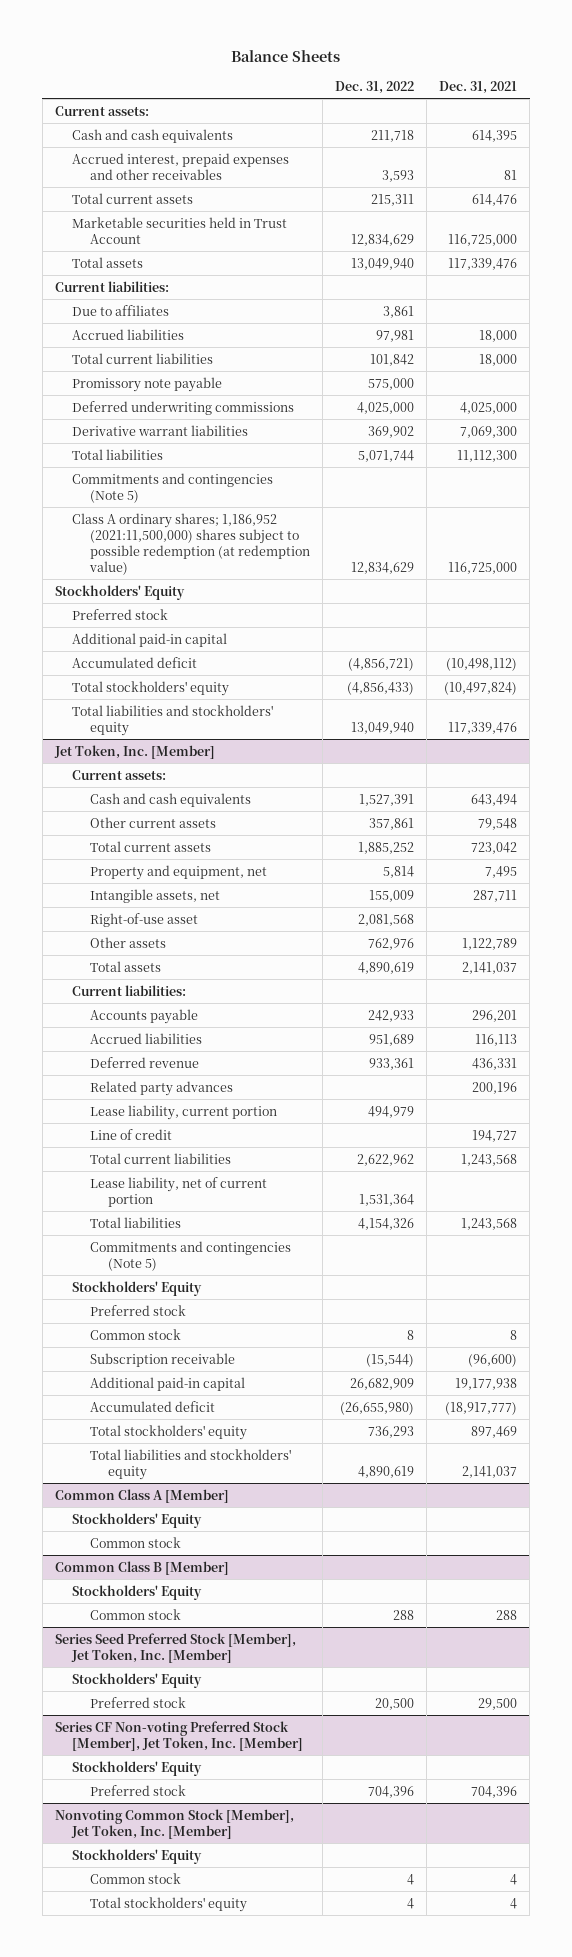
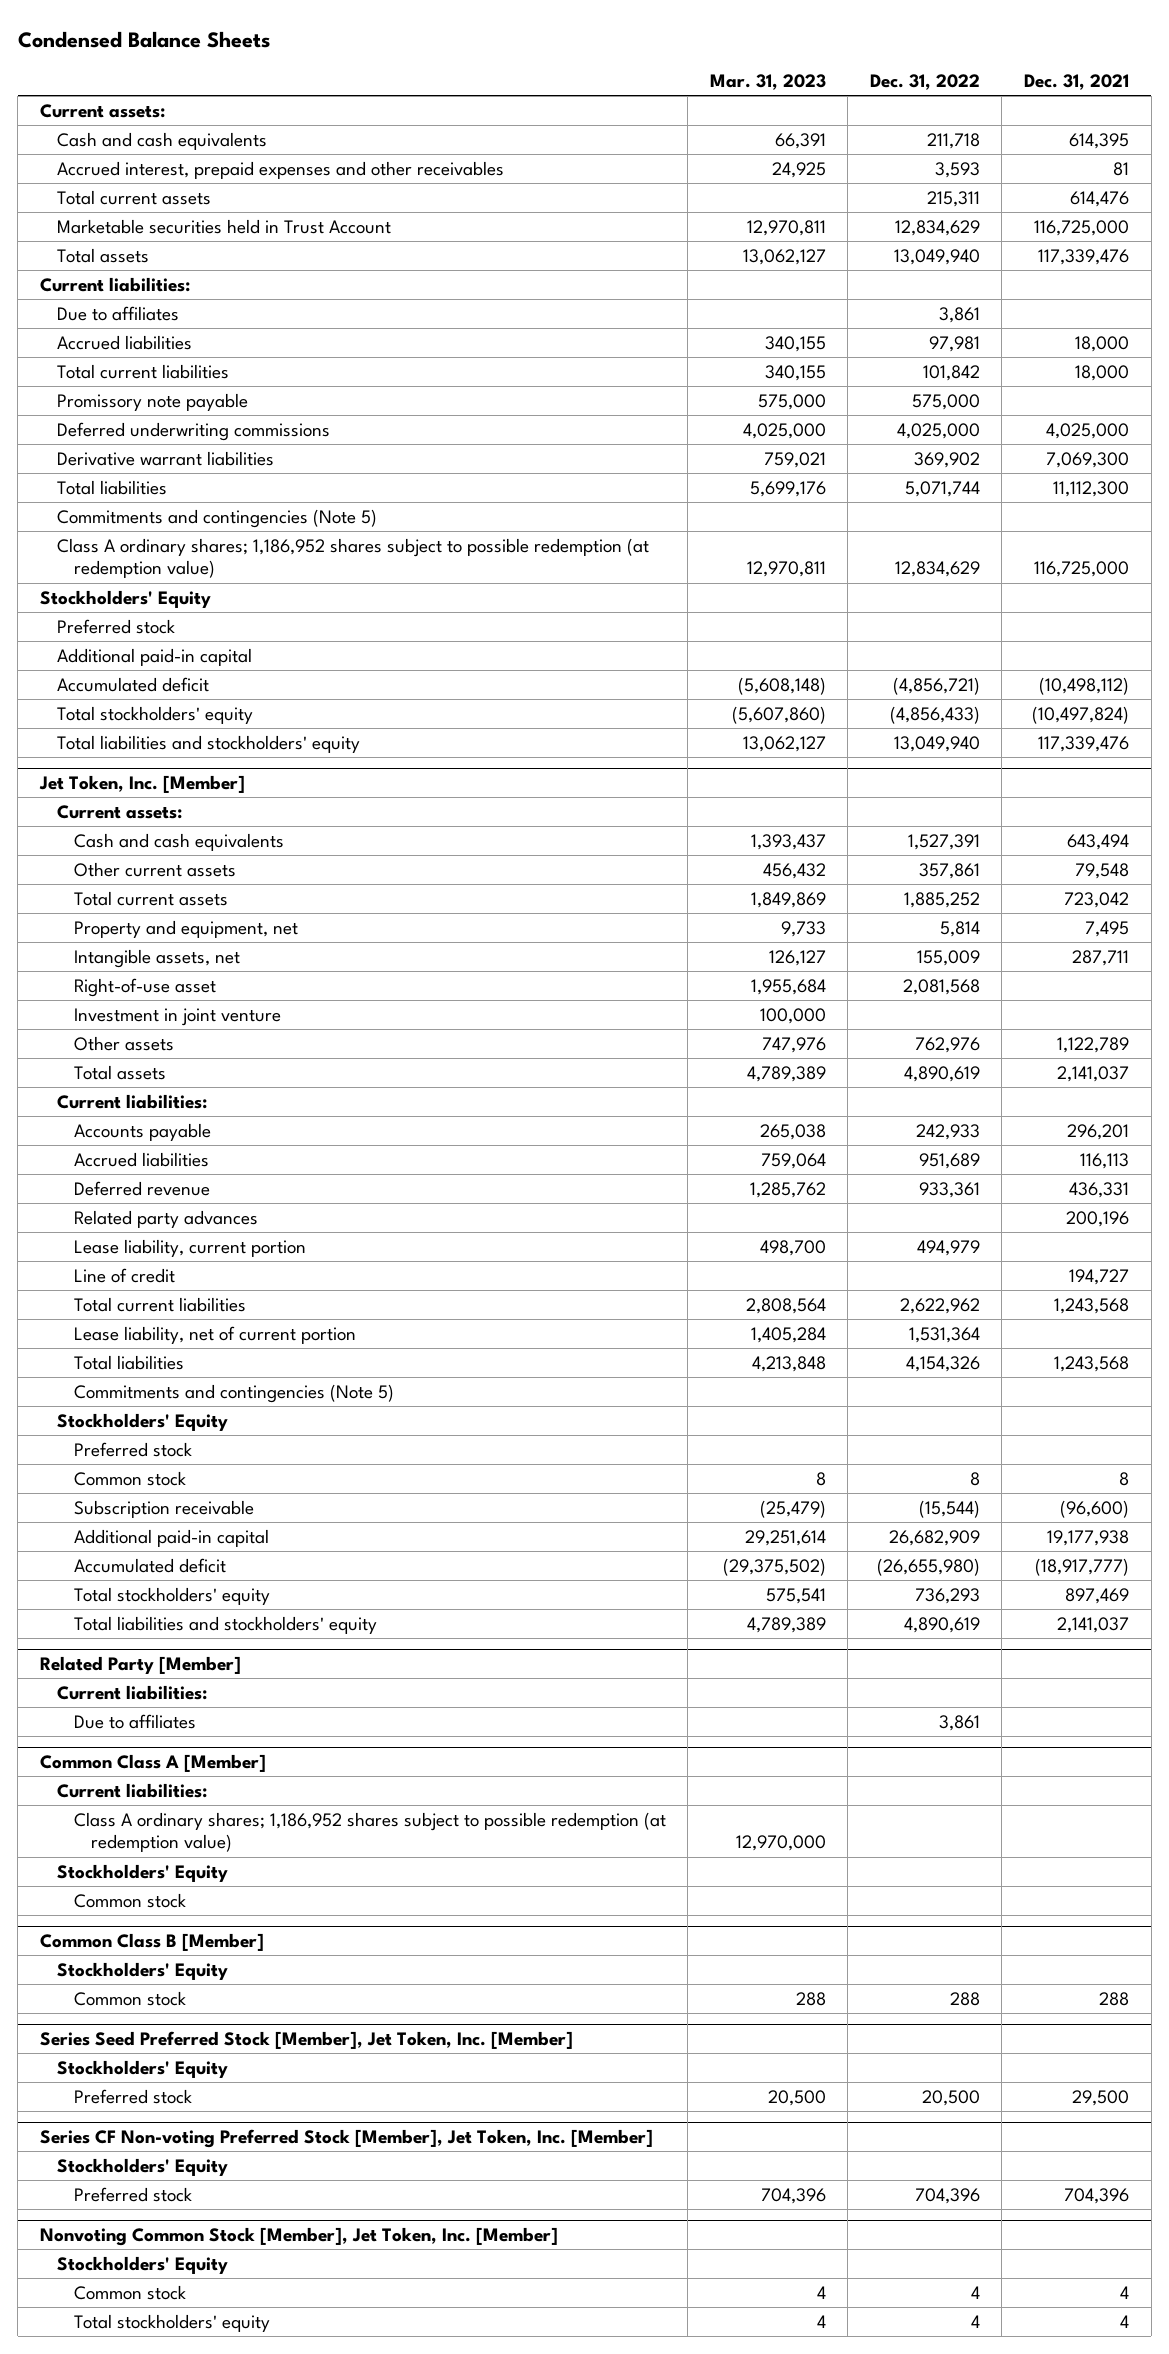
- Balance Sheets
+ Condensed Balance Sheets
- | Dec. 31, 2022 | Dec. 31, 2021
+ | Mar. 31, 2023 | Dec. 31, 2022 | Dec. 31, 2021
- Class A ordinary shares; 1,186,952 (2021:11,500,000) shares subject to possible redemption (at redemption value) | 12,834,629 | 116,725,000
+ Class A ordinary shares; 1,186,952 shares subject to possible redemption (at redemption value) | 12,970,811 | 12,834,629 | 116,725,000
@ Jet Token, Inc. [Member]
+ Investment in joint venture | 100,000 | |
+ Related Party [Member]
+ Current liabilities:
+ Due to affiliates | | 3,861 |
@ Common Class A [Member]
+ Current liabilities:
+ Class A ordinary shares; 1,186,952 shares subject to possible redemption (at redemption value) | 12,970,000 | |

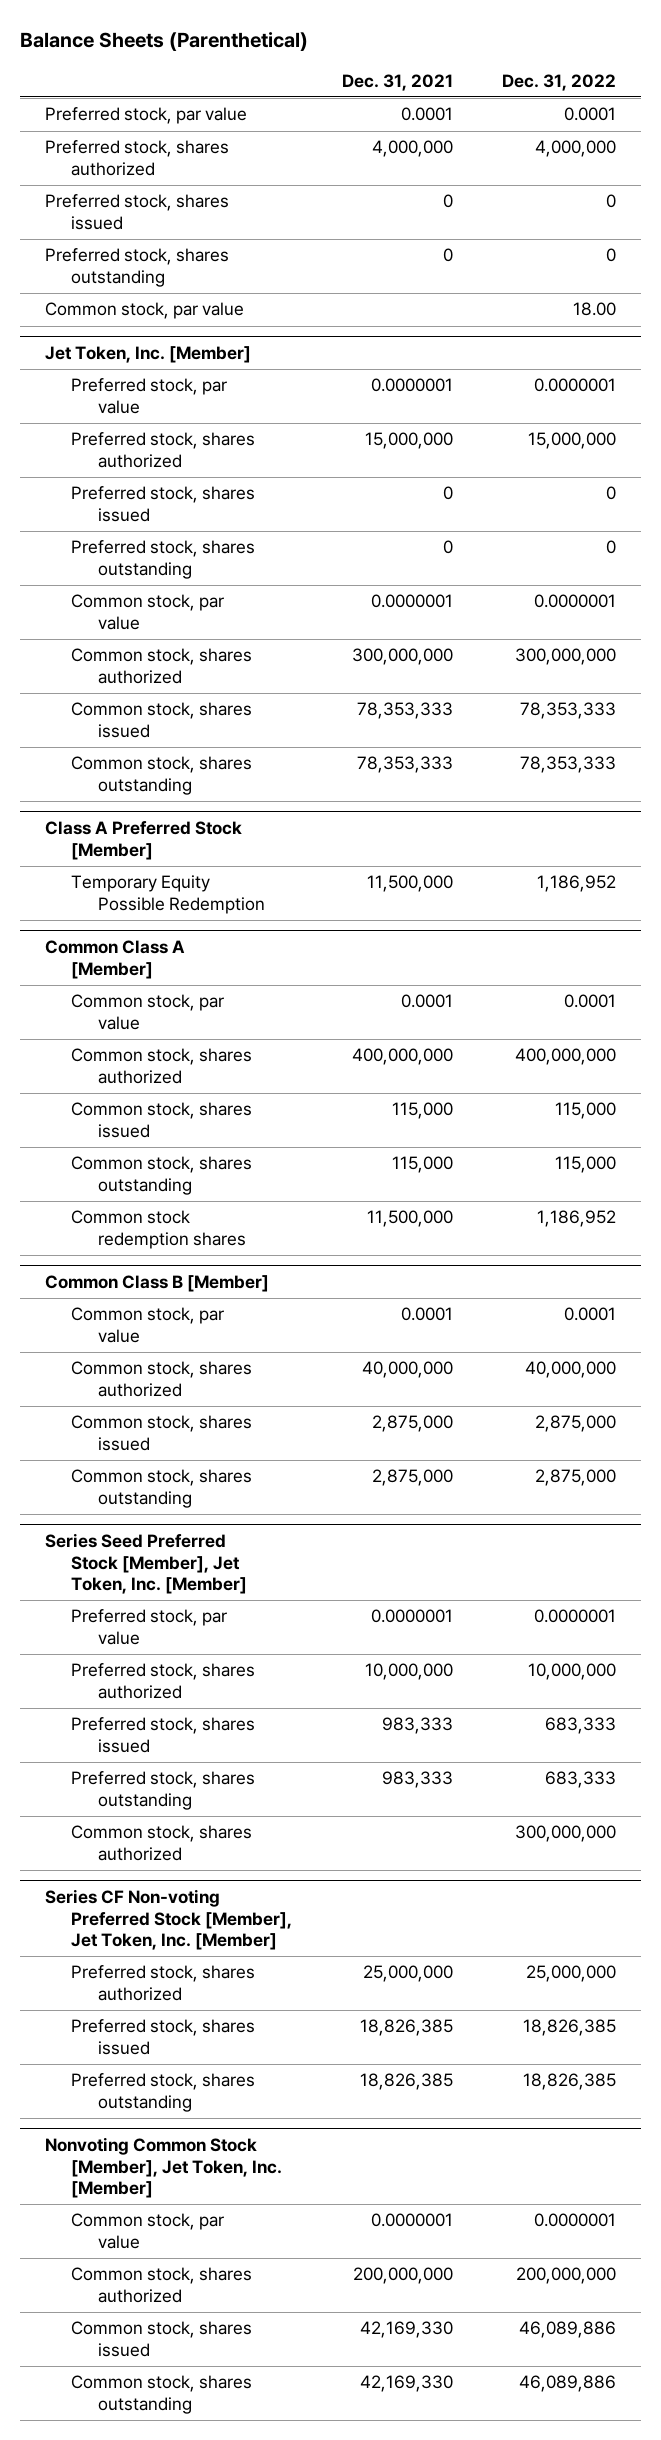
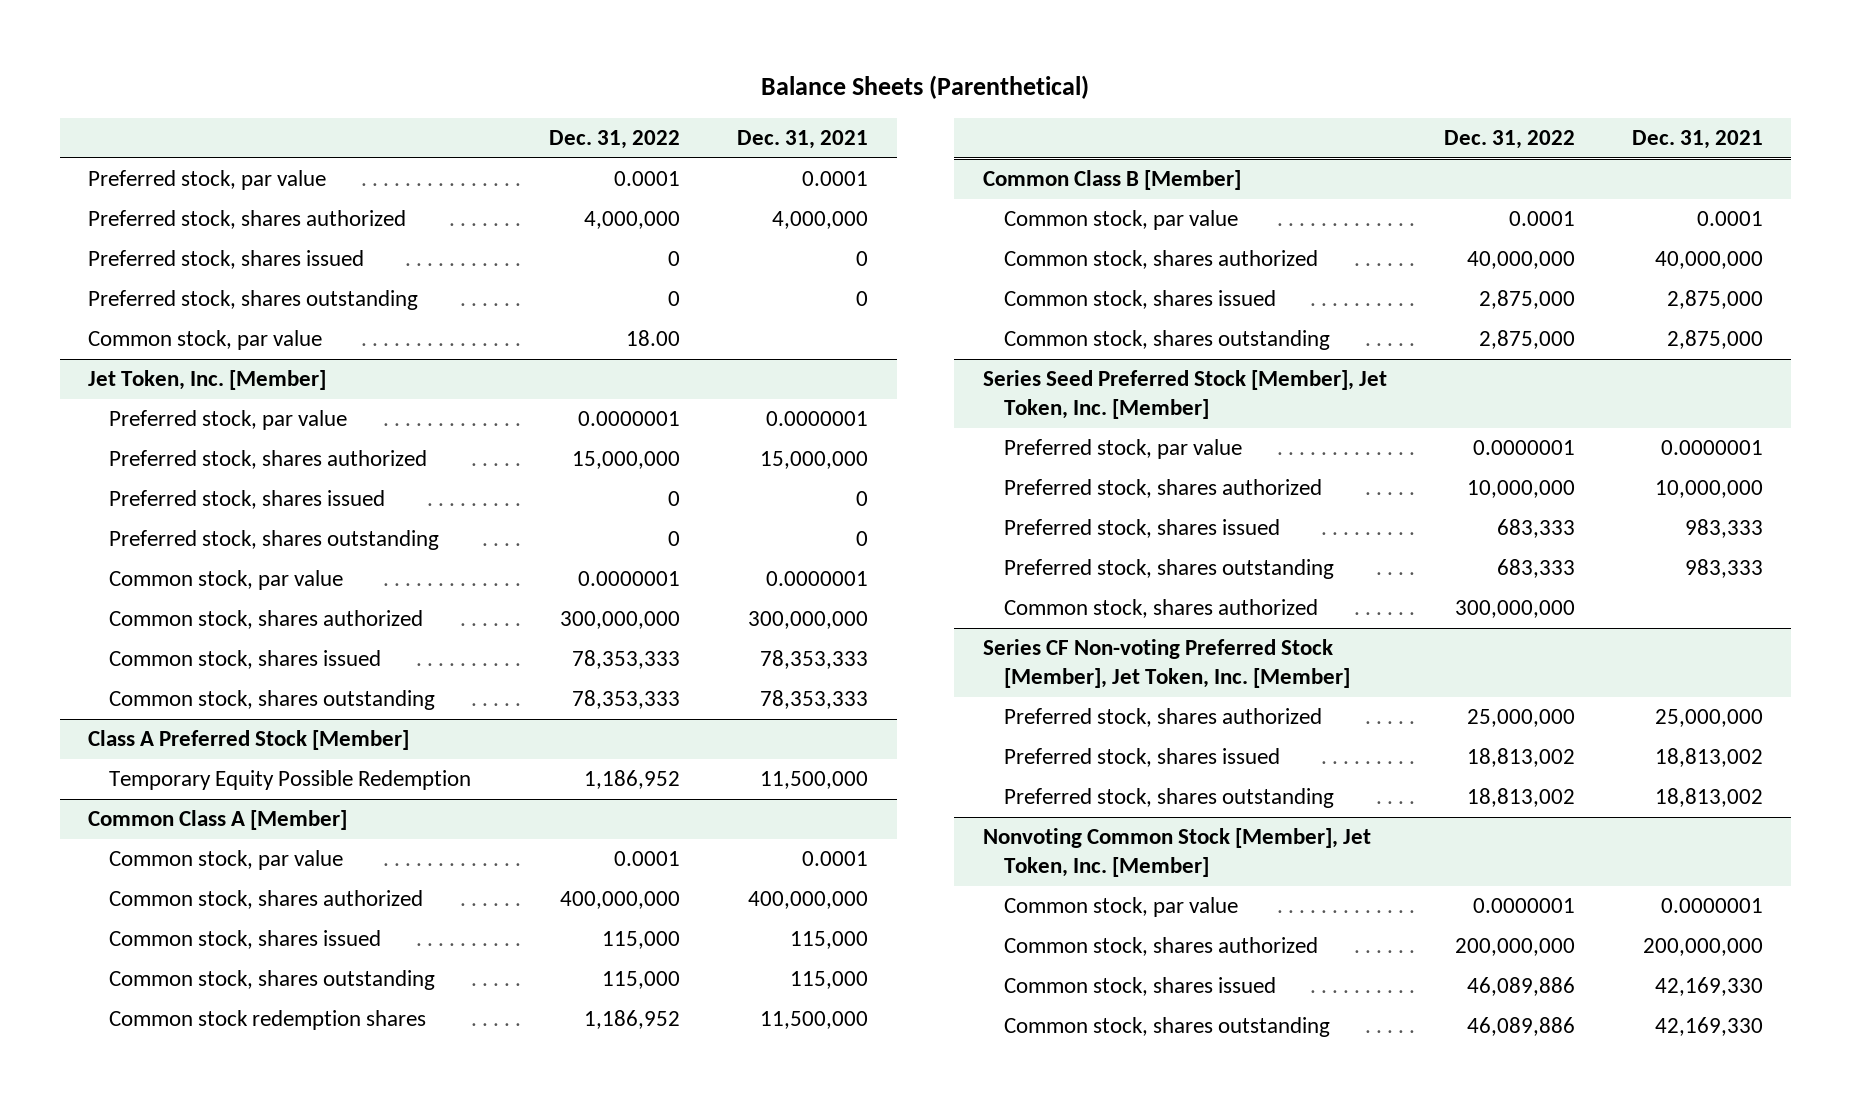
- | Dec. 31, 2021 | Dec. 31, 2022
+ | Dec. 31, 2022 | Dec. 31, 2021
@ Series CF Non-voting Preferred Stock [Member], Jet Token, Inc. [Member]
- Preferred stock, shares issued | 18,826,385 | 18,826,385
- Preferred stock, shares outstanding | 18,826,385 | 18,826,385
+ Preferred stock, shares issued | 18,813,002 | 18,813,002
+ Preferred stock, shares outstanding | 18,813,002 | 18,813,002

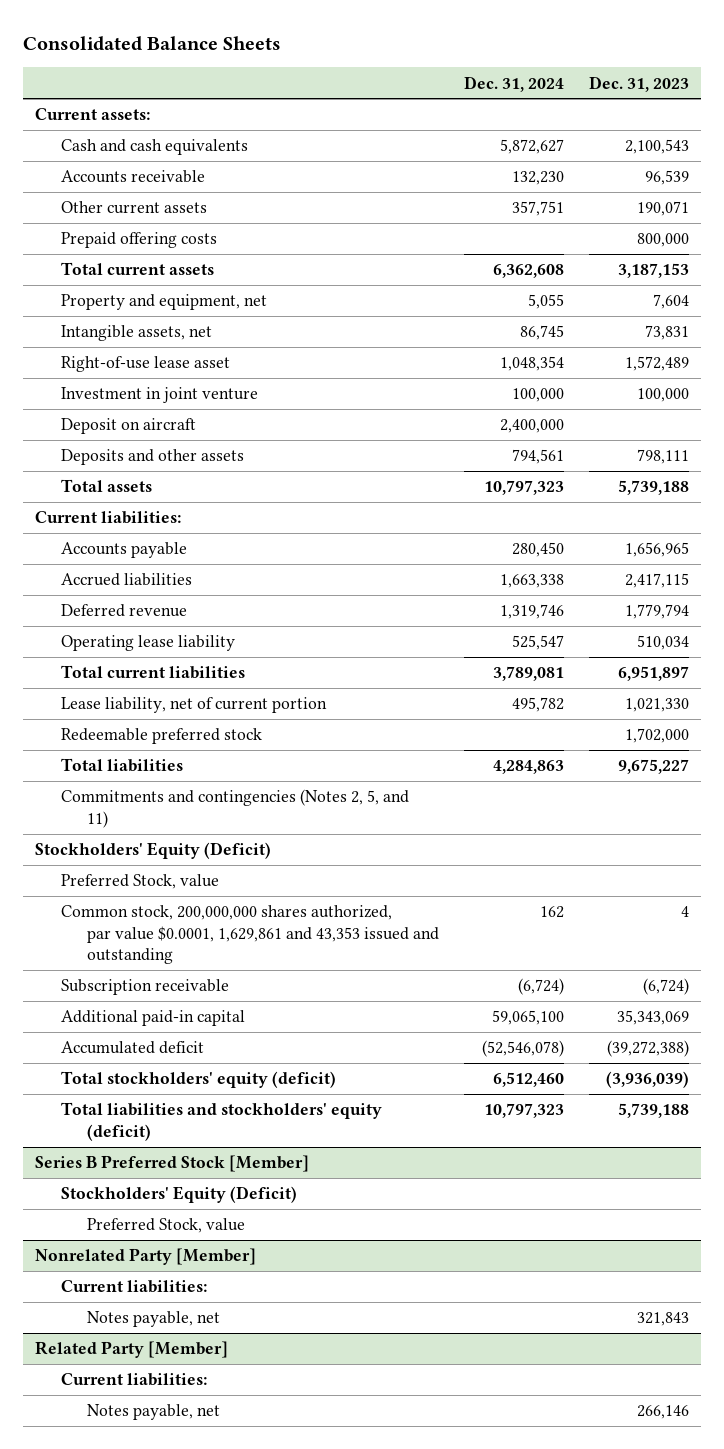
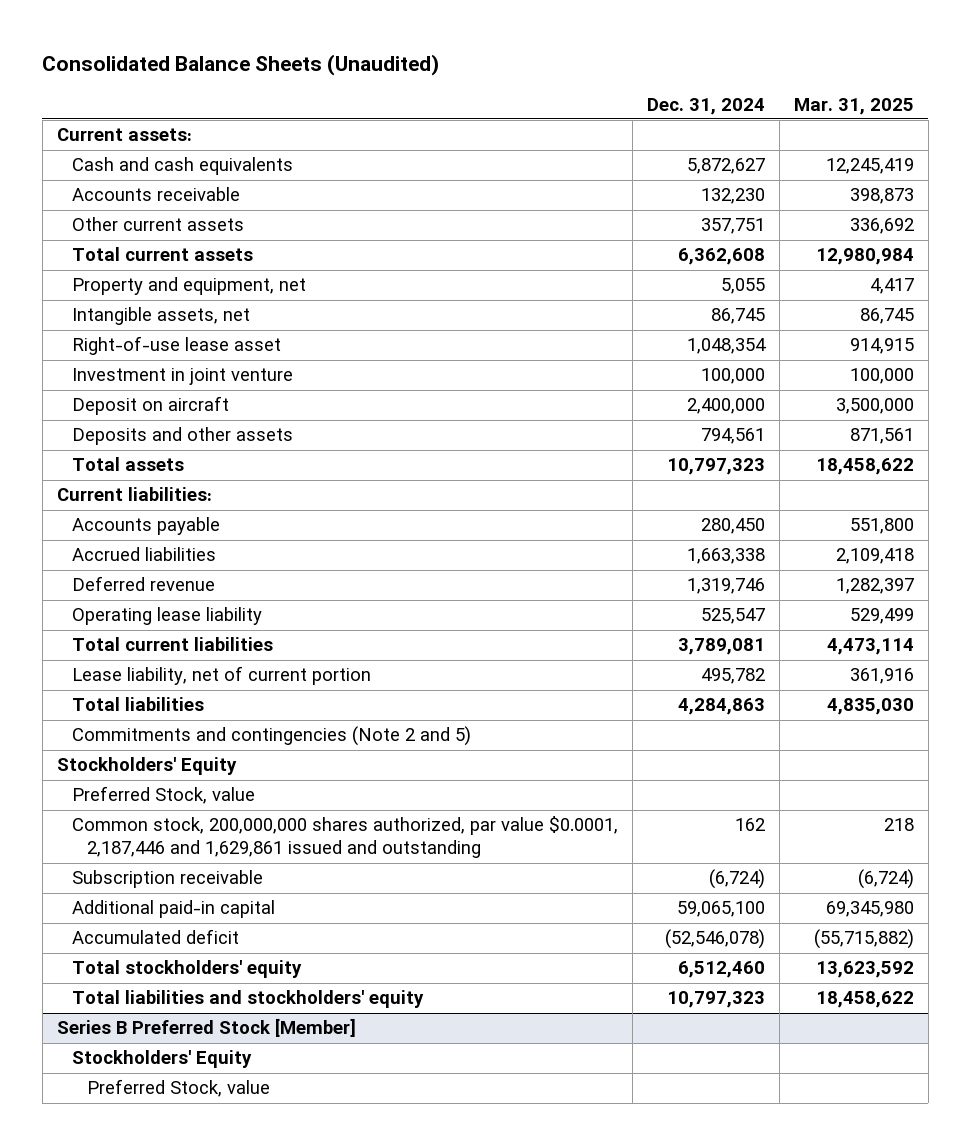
- Consolidated Balance Sheets
+ Consolidated Balance Sheets (Unaudited)
- | Dec. 31, 2024 | Dec. 31, 2023
+ | Dec. 31, 2024 | Mar. 31, 2025
- Prepaid offering costs | | 800,000
- Redeemable preferred stock | | 1,702,000
- Commitments and contingencies (Notes 2, 5, and 11)
- Stockholders' Equity (Deficit)
+ Commitments and contingencies (Note 2 and 5)
+ Stockholders' Equity
- Common stock, 200,000,000 shares authorized, par value $0.0001, 1,629,861 and 43,353 issued and outstanding | 162 | 4
+ Common stock, 200,000,000 shares authorized, par value $0.0001, 2,187,446 and 1,629,861 issued and outstanding | 162 | 218
- Total stockholders' equity (deficit) | 6,512,460 | (3,936,039)
- Total liabilities and stockholders' equity (deficit) | 10,797,323 | 5,739,188
+ Total stockholders' equity | 6,512,460 | 13,623,592
+ Total liabilities and stockholders' equity | 10,797,323 | 18,458,622
@ Series B Preferred Stock [Member]
- Stockholders' Equity (Deficit)
+ Stockholders' Equity
- Nonrelated Party [Member]
- Current liabilities:
- Notes payable, net | | 321,843
- Related Party [Member]
- Current liabilities:
- Notes payable, net | | 266,146

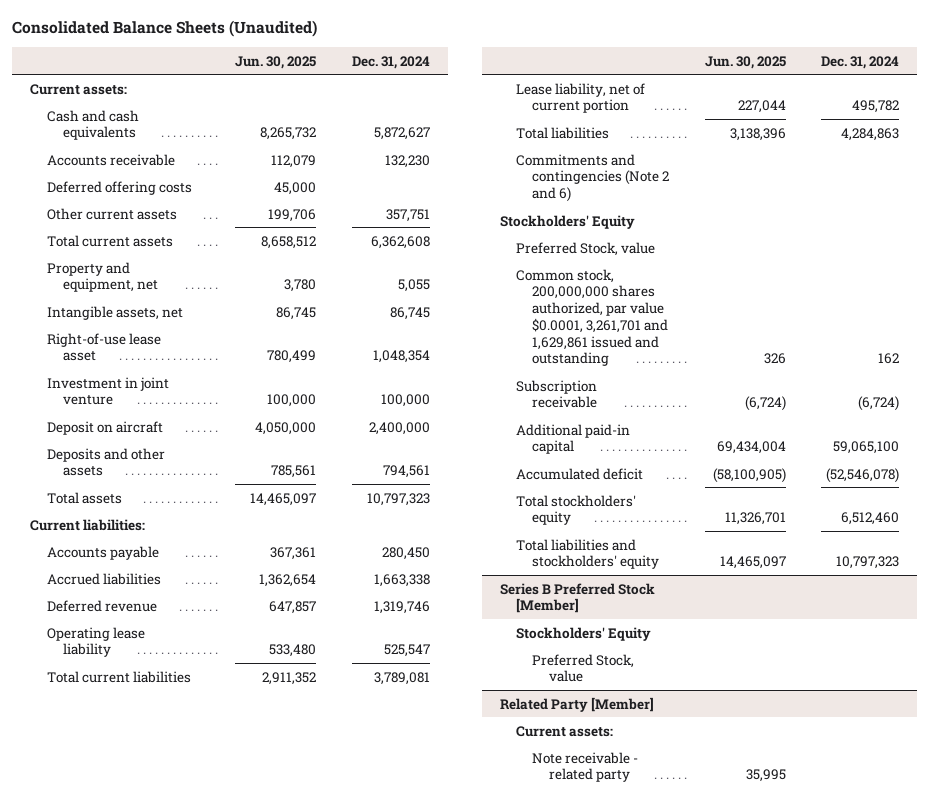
- | Dec. 31, 2024 | Mar. 31, 2025
+ | Jun. 30, 2025 | Dec. 31, 2024
+ Deferred offering costs | 45,000 |
- Commitments and contingencies (Note 2 and 5)
+ Commitments and contingencies (Note 2 and 6)
- Common stock, 200,000,000 shares authorized, par value $0.0001, 2,187,446 and 1,629,861 issued and outstanding | 162 | 218
+ Common stock, 200,000,000 shares authorized, par value $0.0001, 3,261,701 and 1,629,861 issued and outstanding | 326 | 162
+ Related Party [Member]
+ Current assets:
+ Note receivable - related party | 35,995 |

